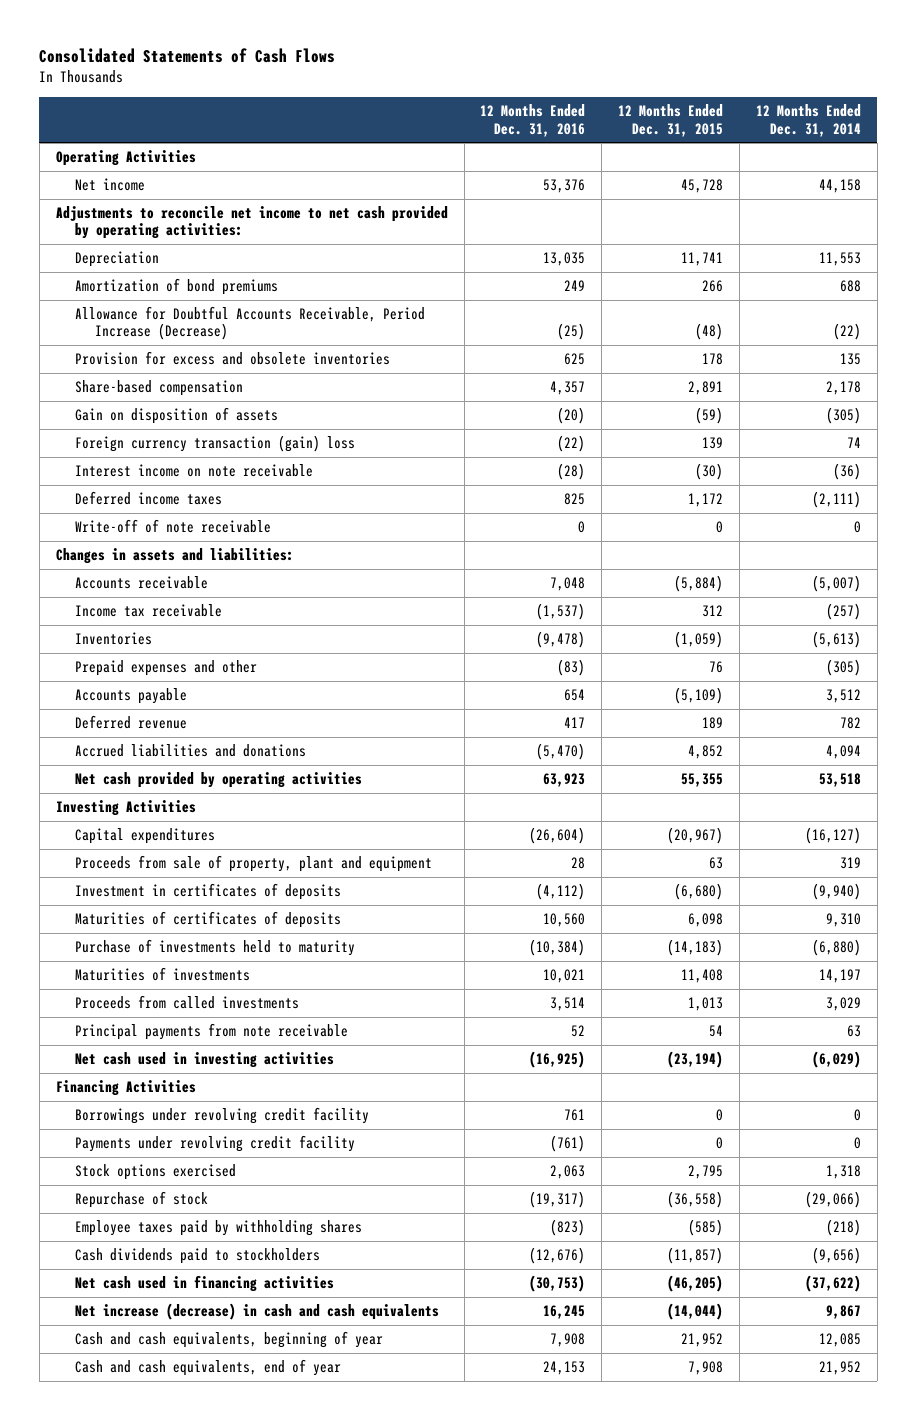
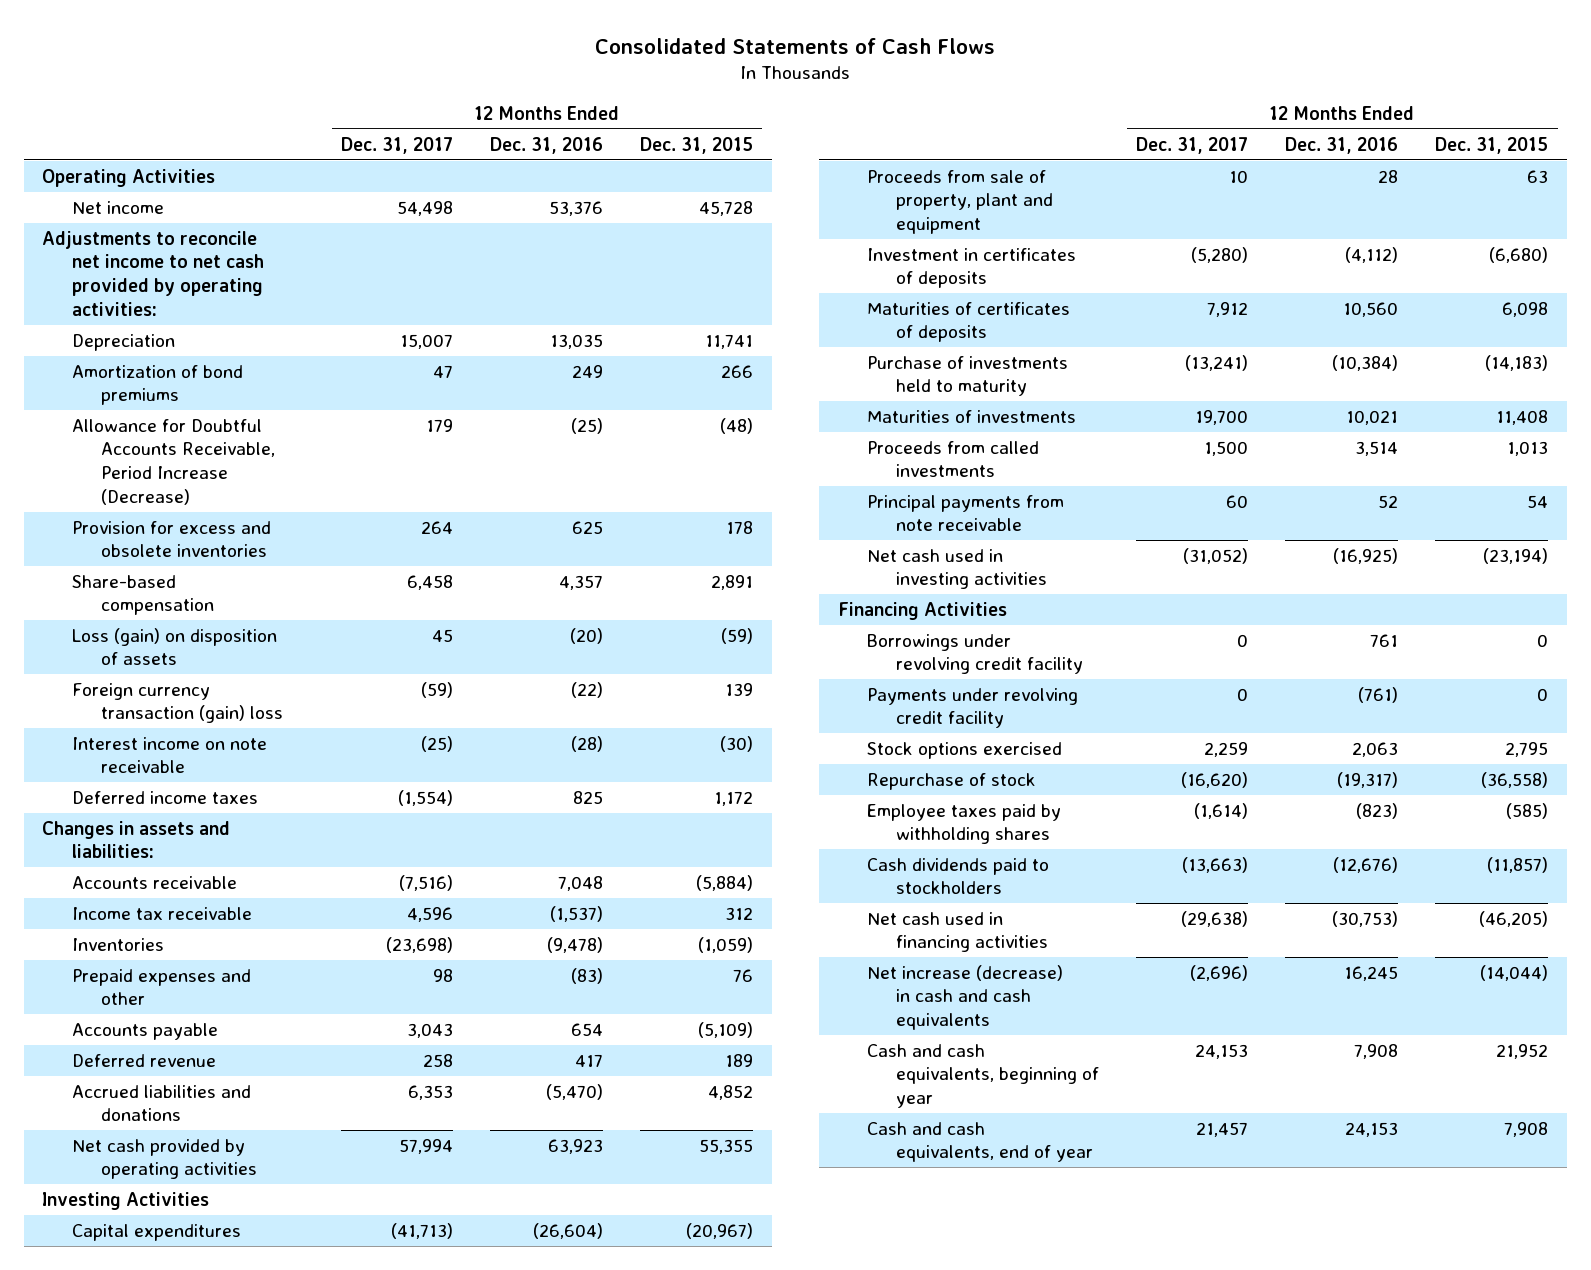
- | 12 Months Ended Dec. 31, 2016 | 12 Months Ended Dec. 31, 2015 | 12 Months Ended Dec. 31, 2014
+ | 12 Months Ended Dec. 31, 2017 | 12 Months Ended Dec. 31, 2016 | 12 Months Ended Dec. 31, 2015
- Gain on disposition of assets | (20) | (59) | (305)
+ Loss (gain) on disposition of assets | 45 | (20) | (59)
- Write-off of note receivable | 0 | 0 | 0

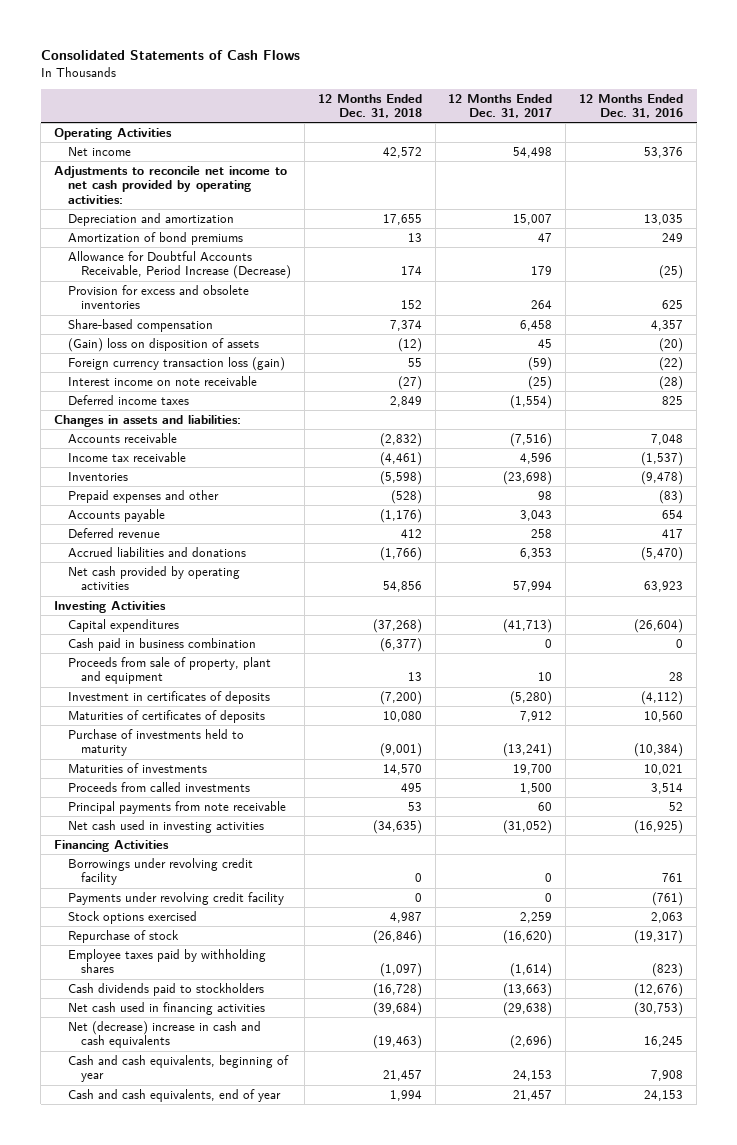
- | 12 Months Ended Dec. 31, 2017 | 12 Months Ended Dec. 31, 2016 | 12 Months Ended Dec. 31, 2015
+ | 12 Months Ended Dec. 31, 2018 | 12 Months Ended Dec. 31, 2017 | 12 Months Ended Dec. 31, 2016
- Depreciation | 15,007 | 13,035 | 11,741
+ Depreciation and amortization | 17,655 | 15,007 | 13,035
- Loss (gain) on disposition of assets | 45 | (20) | (59)
- Foreign currency transaction (gain) loss | (59) | (22) | 139
+ (Gain) loss on disposition of assets | (12) | 45 | (20)
+ Foreign currency transaction loss (gain) | 55 | (59) | (22)
+ Cash paid in business combination | (6,377) | 0 | 0
- Net increase (decrease) in cash and cash equivalents | (2,696) | 16,245 | (14,044)
+ Net (decrease) increase in cash and cash equivalents | (19,463) | (2,696) | 16,245

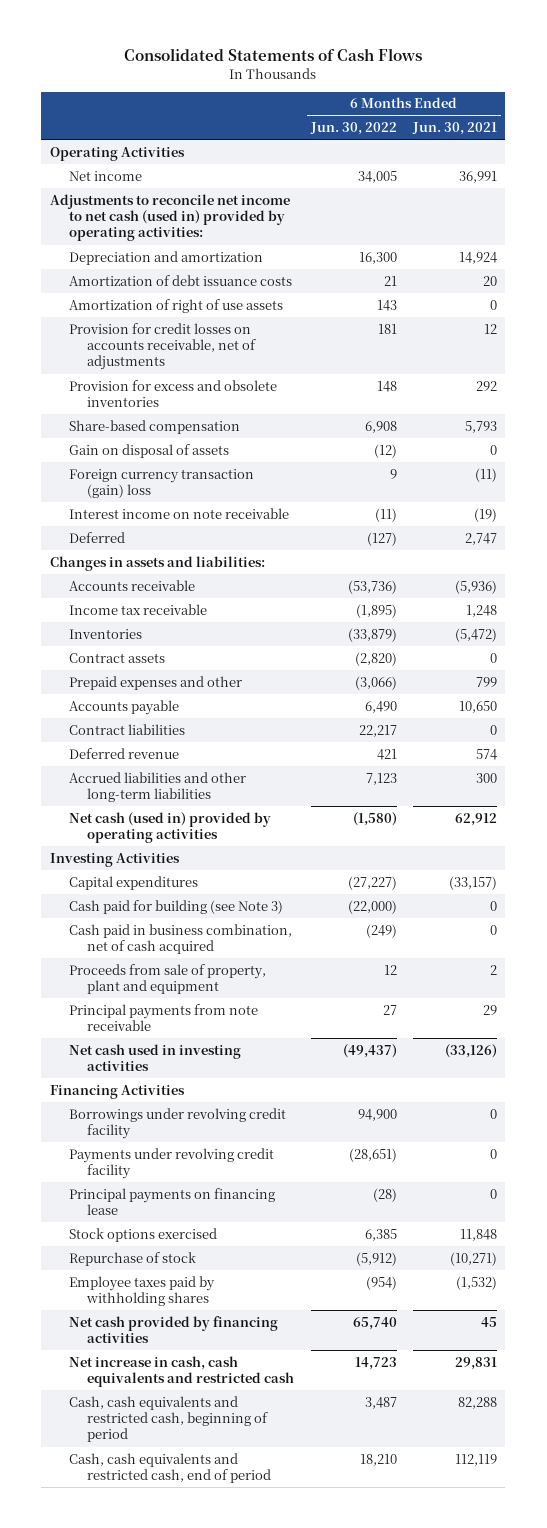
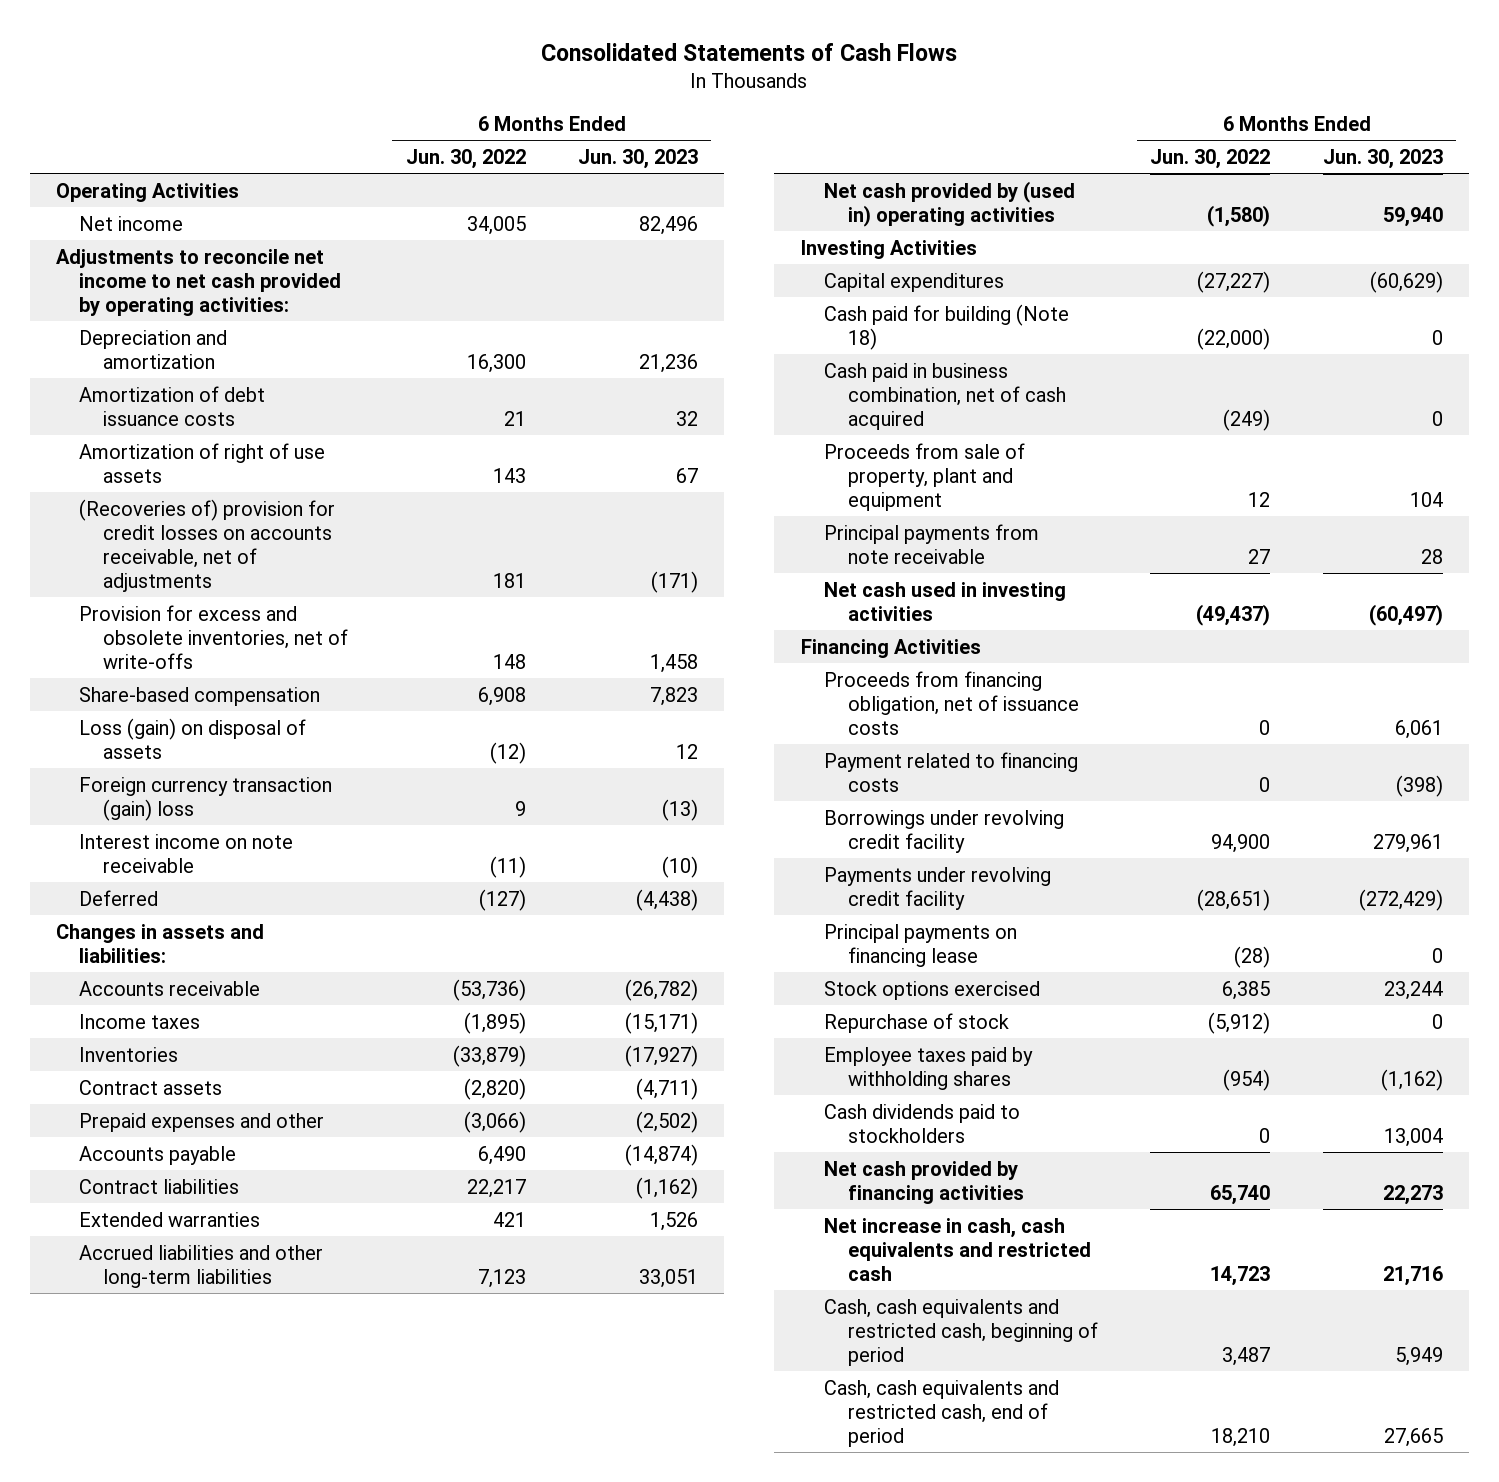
- | 6 Months Ended Jun. 30, 2022 | 6 Months Ended Jun. 30, 2021
+ | 6 Months Ended Jun. 30, 2022 | 6 Months Ended Jun. 30, 2023
- Adjustments to reconcile net income to net cash (used in) provided by operating activities:
+ Adjustments to reconcile net income to net cash provided by operating activities:
- Provision for credit losses on accounts receivable, net of adjustments | 181 | 12
- Provision for excess and obsolete inventories | 148 | 292
+ (Recoveries of) provision for credit losses on accounts receivable, net of adjustments | 181 | (171)
+ Provision for excess and obsolete inventories, net of write-offs | 148 | 1,458
- Gain on disposal of assets | (12) | 0
+ Loss (gain) on disposal of assets | (12) | 12
- Income tax receivable | (1,895) | 1,248
+ Income taxes | (1,895) | (15,171)
- Deferred revenue | 421 | 574
+ Extended warranties | 421 | 1,526
- Net cash (used in) provided by operating activities | (1,580) | 62,912
+ Net cash provided by (used in) operating activities | (1,580) | 59,940
- Cash paid for building (see Note 3) | (22,000) | 0
+ Cash paid for building (Note 18) | (22,000) | 0
+ Proceeds from financing obligation, net of issuance costs | 0 | 6,061
+ Payment related to financing costs | 0 | (398)
+ Cash dividends paid to stockholders | 0 | 13,004

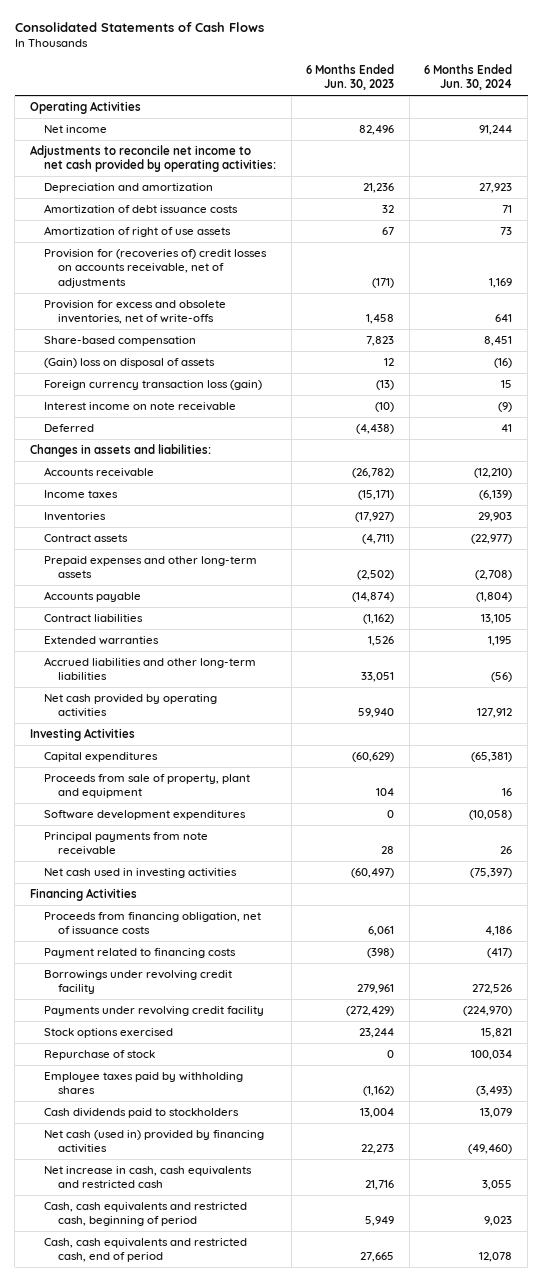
- | 6 Months Ended Jun. 30, 2022 | 6 Months Ended Jun. 30, 2023
+ | 6 Months Ended Jun. 30, 2023 | 6 Months Ended Jun. 30, 2024
- (Recoveries of) provision for credit losses on accounts receivable, net of adjustments | 181 | (171)
+ Provision for (recoveries of) credit losses on accounts receivable, net of adjustments | (171) | 1,169
- Loss (gain) on disposal of assets | (12) | 12
- Foreign currency transaction (gain) loss | 9 | (13)
+ (Gain) loss on disposal of assets | 12 | (16)
+ Foreign currency transaction loss (gain) | (13) | 15
- Prepaid expenses and other | (3,066) | (2,502)
+ Prepaid expenses and other long-term assets | (2,502) | (2,708)
- Net cash provided by (used in) operating activities | (1,580) | 59,940
+ Net cash provided by operating activities | 59,940 | 127,912
- Cash paid for building (Note 18) | (22,000) | 0
- Cash paid in business combination, net of cash acquired | (249) | 0
+ Software development expenditures | 0 | (10,058)
- Principal payments on financing lease | (28) | 0
- Net cash provided by financing activities | 65,740 | 22,273
+ Net cash (used in) provided by financing activities | 22,273 | (49,460)

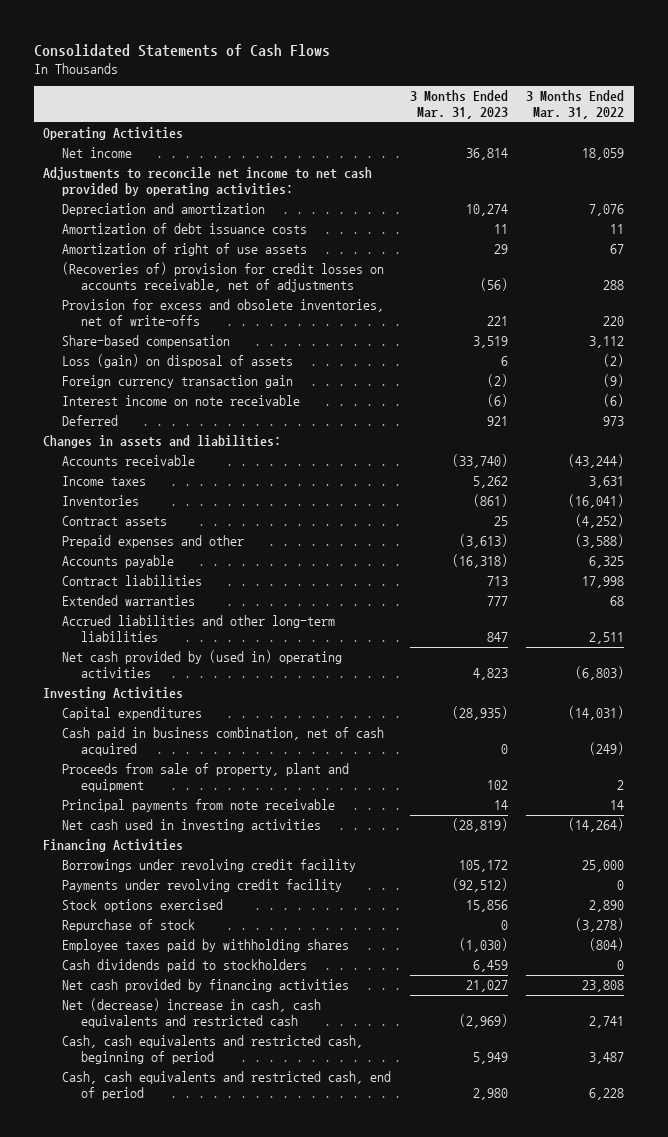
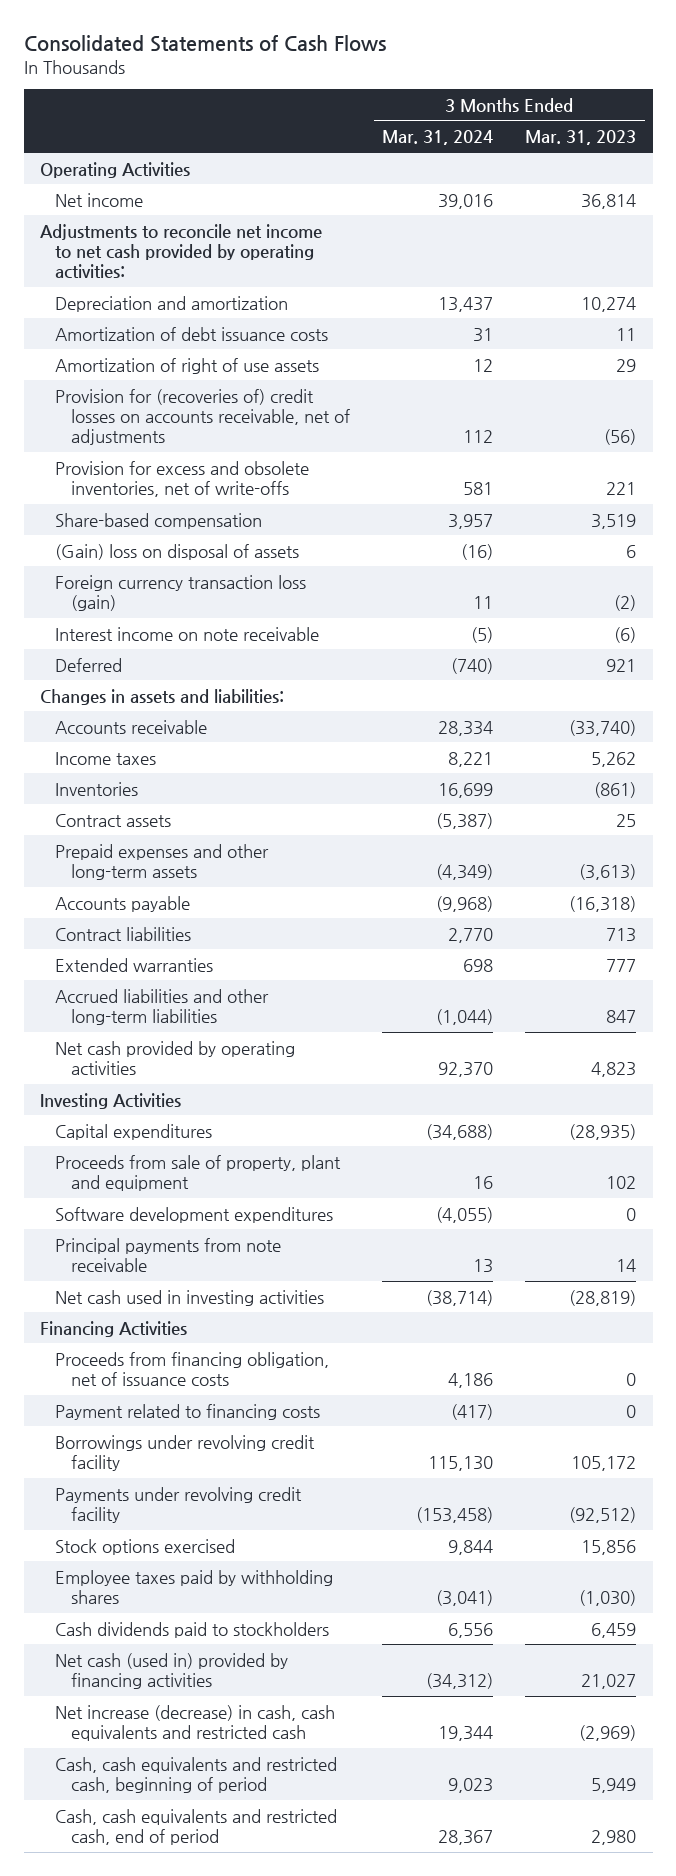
- | 3 Months Ended Mar. 31, 2023 | 3 Months Ended Mar. 31, 2022
+ | 3 Months Ended Mar. 31, 2024 | 3 Months Ended Mar. 31, 2023
- (Recoveries of) provision for credit losses on accounts receivable, net of adjustments | (56) | 288
+ Provision for (recoveries of) credit losses on accounts receivable, net of adjustments | 112 | (56)
- Loss (gain) on disposal of assets | 6 | (2)
- Foreign currency transaction gain | (2) | (9)
+ (Gain) loss on disposal of assets | (16) | 6
+ Foreign currency transaction loss (gain) | 11 | (2)
- Prepaid expenses and other | (3,613) | (3,588)
+ Prepaid expenses and other long-term assets | (4,349) | (3,613)
- Net cash provided by (used in) operating activities | 4,823 | (6,803)
+ Net cash provided by operating activities | 92,370 | 4,823
- Cash paid in business combination, net of cash acquired | 0 | (249)
+ Software development expenditures | (4,055) | 0
+ Proceeds from financing obligation, net of issuance costs | 4,186 | 0
+ Payment related to financing costs | (417) | 0
- Repurchase of stock | 0 | (3,278)
- Net cash provided by financing activities | 21,027 | 23,808
- Net (decrease) increase in cash, cash equivalents and restricted cash | (2,969) | 2,741
+ Net cash (used in) provided by financing activities | (34,312) | 21,027
+ Net increase (decrease) in cash, cash equivalents and restricted cash | 19,344 | (2,969)

